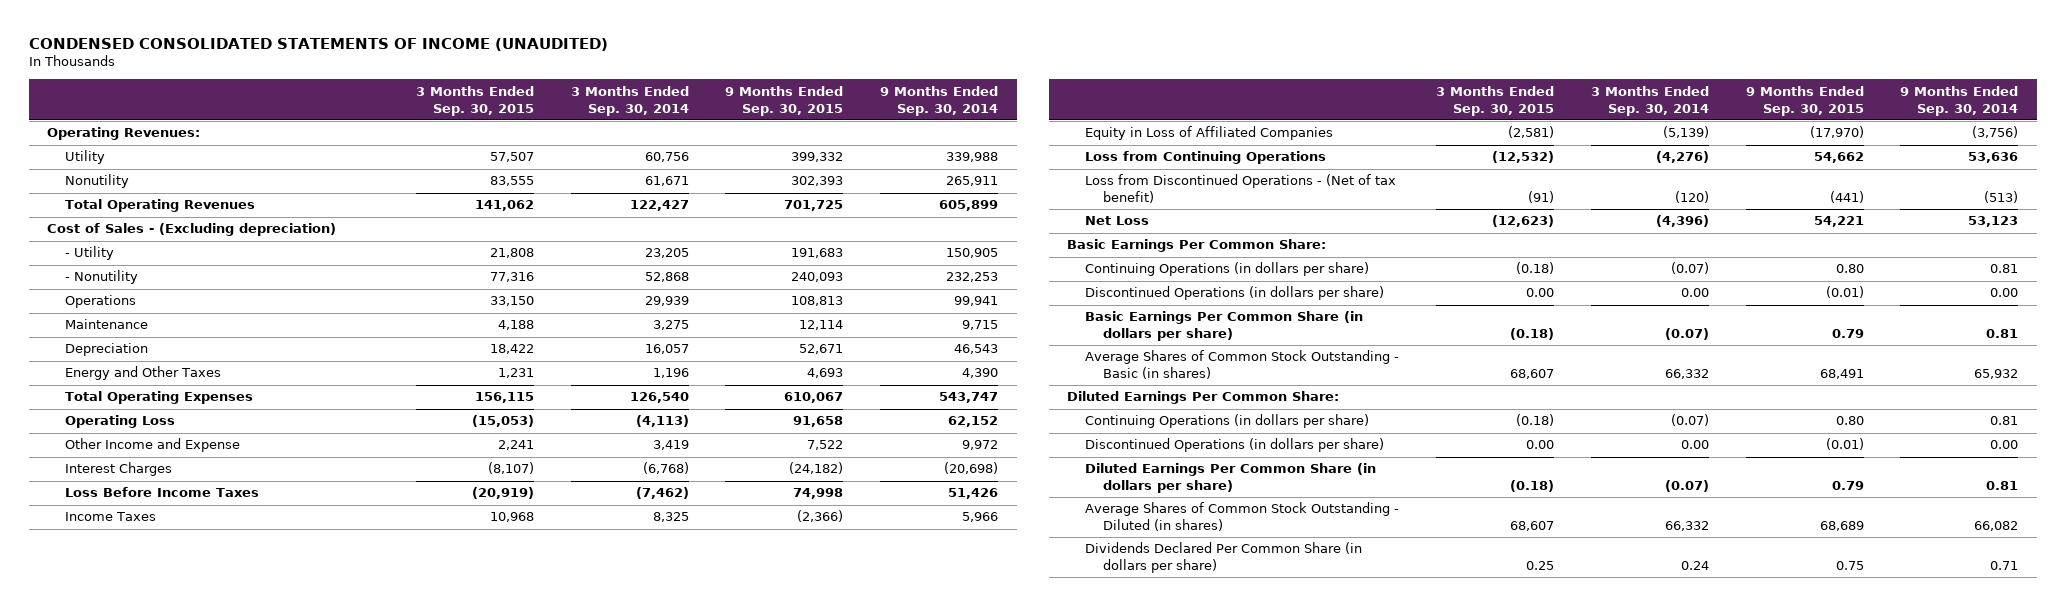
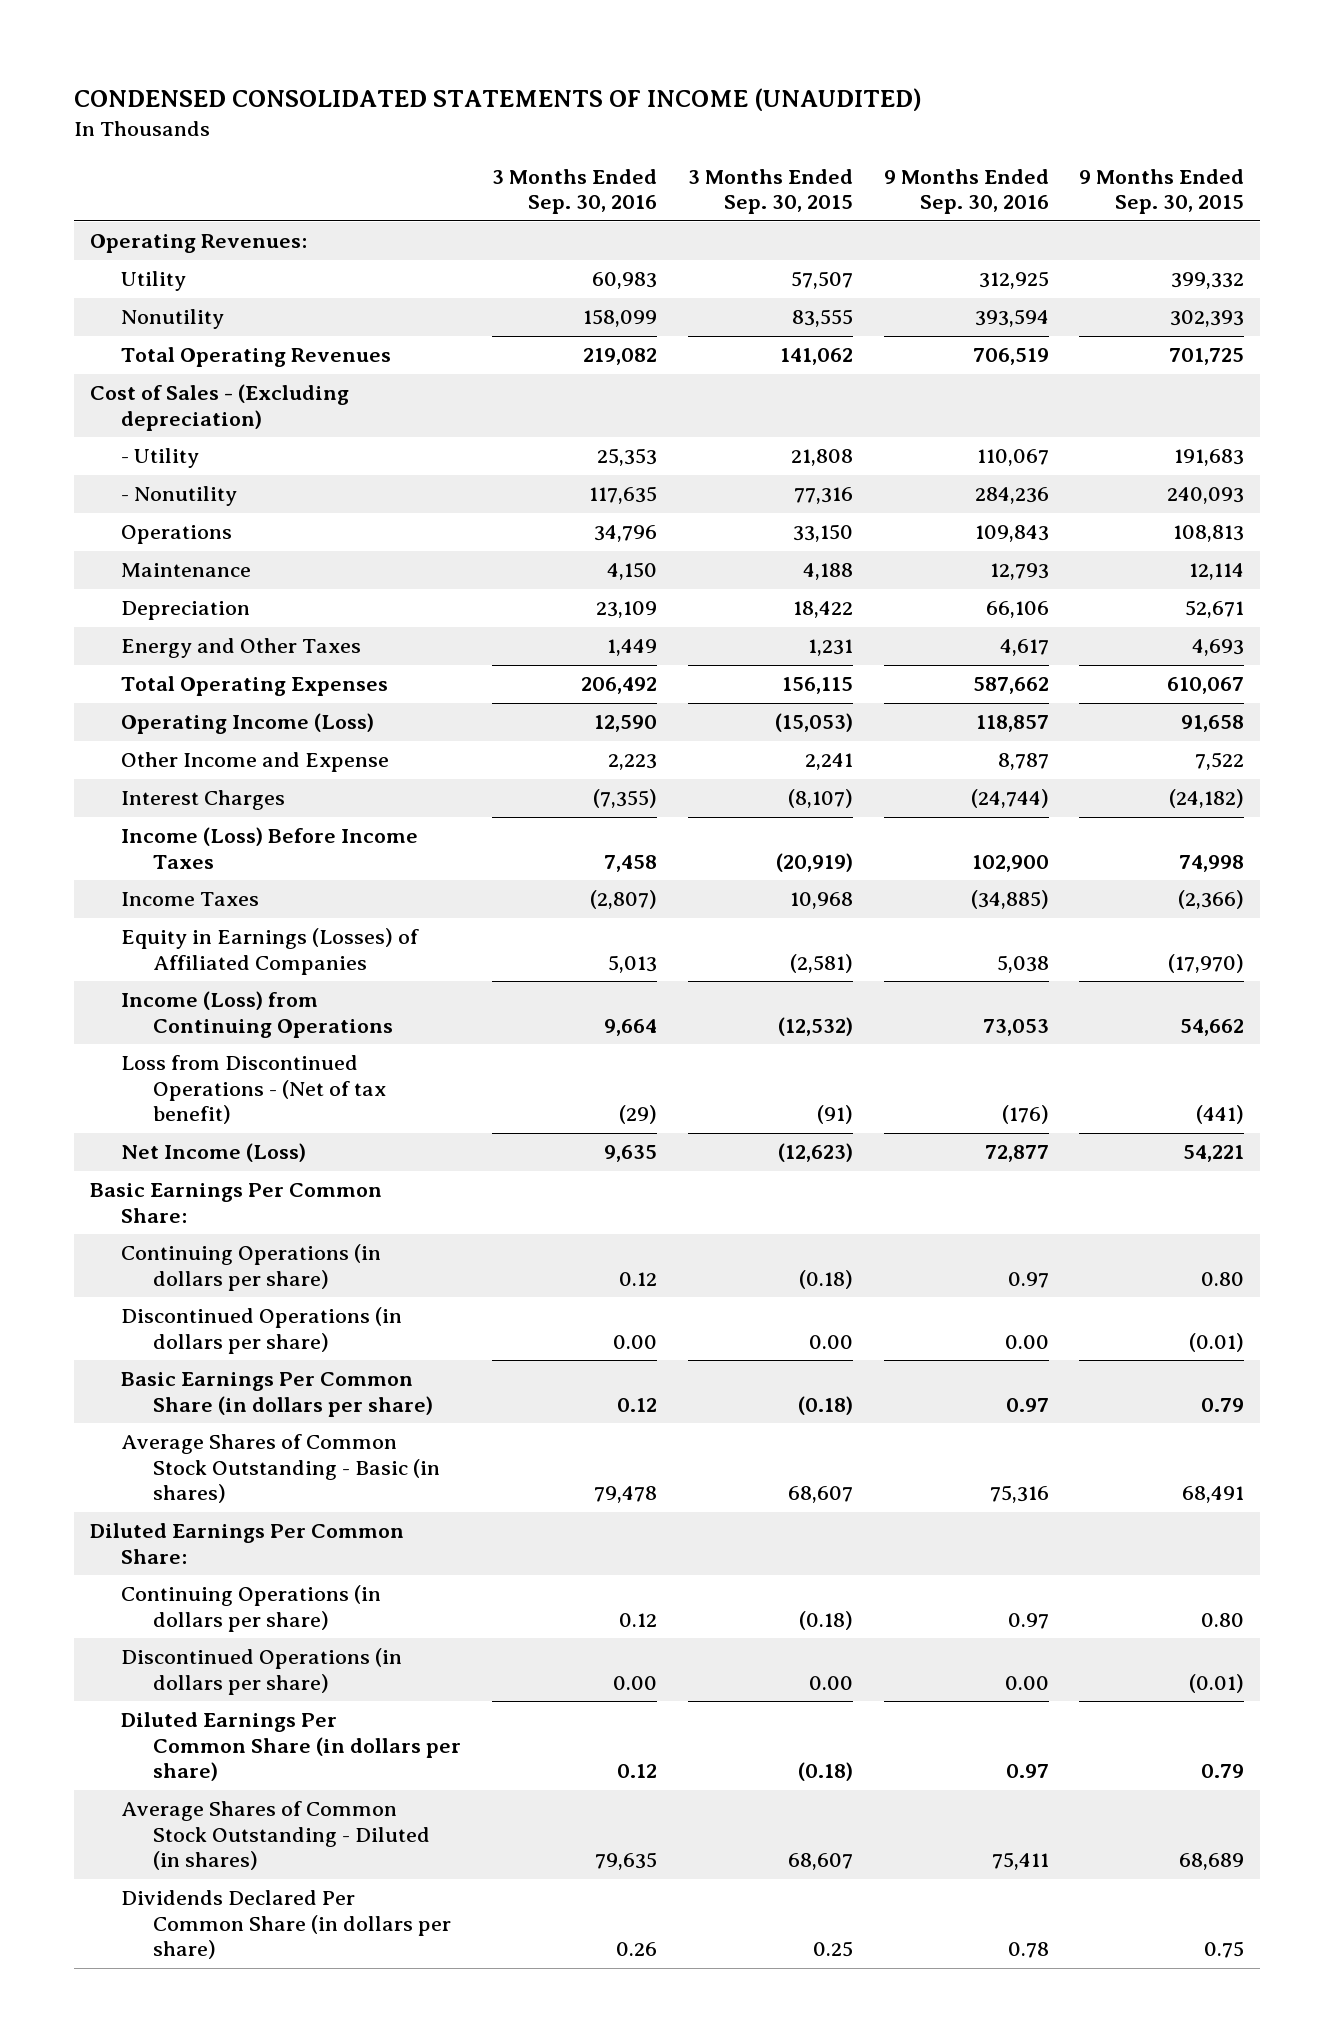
- | 3 Months Ended Sep. 30, 2015 | 3 Months Ended Sep. 30, 2014 | 9 Months Ended Sep. 30, 2015 | 9 Months Ended Sep. 30, 2014
+ | 3 Months Ended Sep. 30, 2016 | 3 Months Ended Sep. 30, 2015 | 9 Months Ended Sep. 30, 2016 | 9 Months Ended Sep. 30, 2015
- Operating Loss | (15,053) | (4,113) | 91,658 | 62,152
+ Operating Income (Loss) | 12,590 | (15,053) | 118,857 | 91,658
- Loss Before Income Taxes | (20,919) | (7,462) | 74,998 | 51,426
+ Income (Loss) Before Income Taxes | 7,458 | (20,919) | 102,900 | 74,998
- Equity in Loss of Affiliated Companies | (2,581) | (5,139) | (17,970) | (3,756)
- Loss from Continuing Operations | (12,532) | (4,276) | 54,662 | 53,636
+ Equity in Earnings (Losses) of Affiliated Companies | 5,013 | (2,581) | 5,038 | (17,970)
+ Income (Loss) from Continuing Operations | 9,664 | (12,532) | 73,053 | 54,662
- Net Loss | (12,623) | (4,396) | 54,221 | 53,123
+ Net Income (Loss) | 9,635 | (12,623) | 72,877 | 54,221

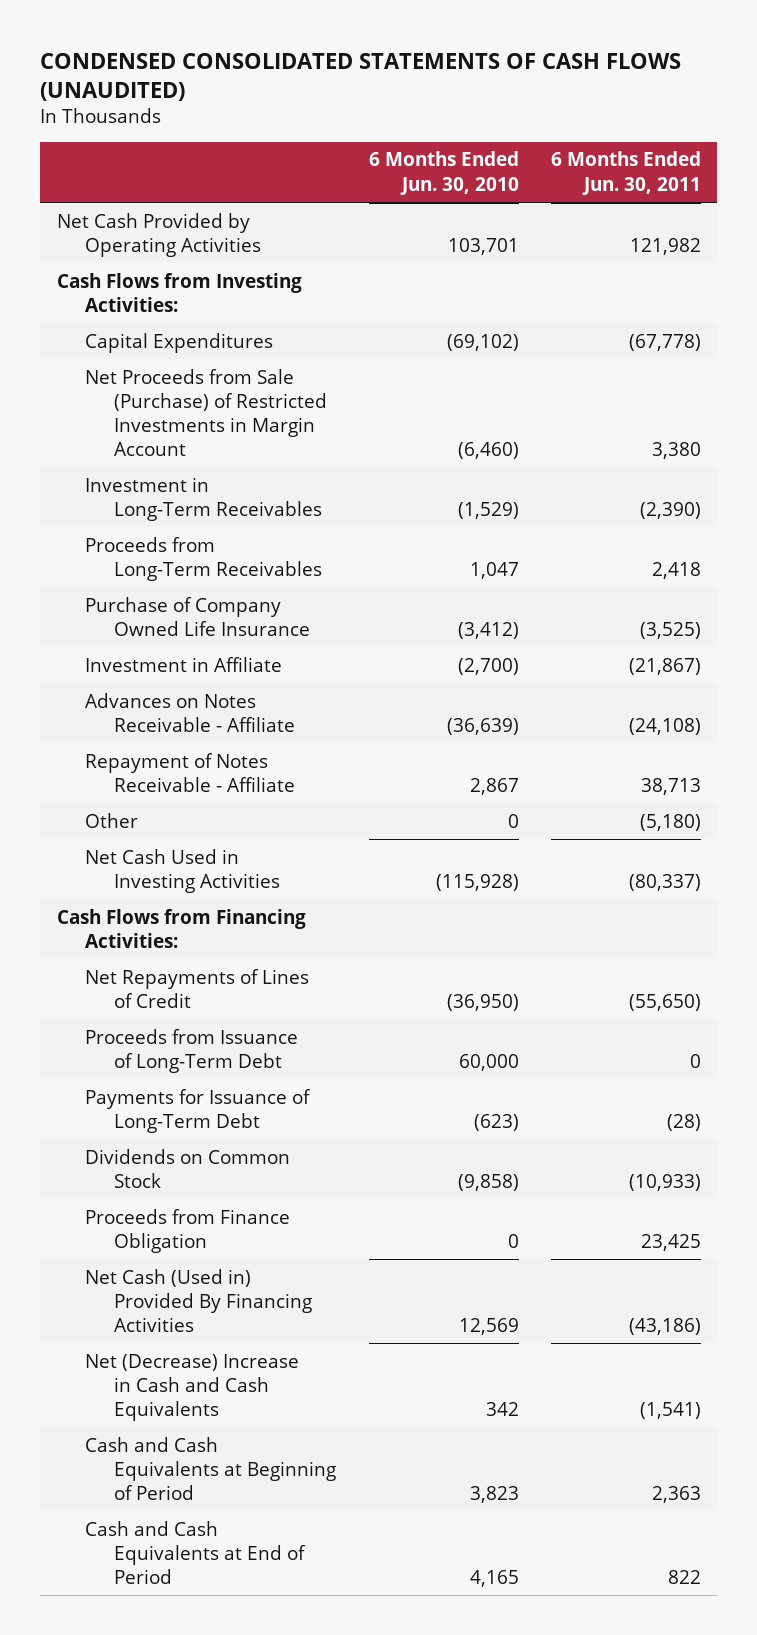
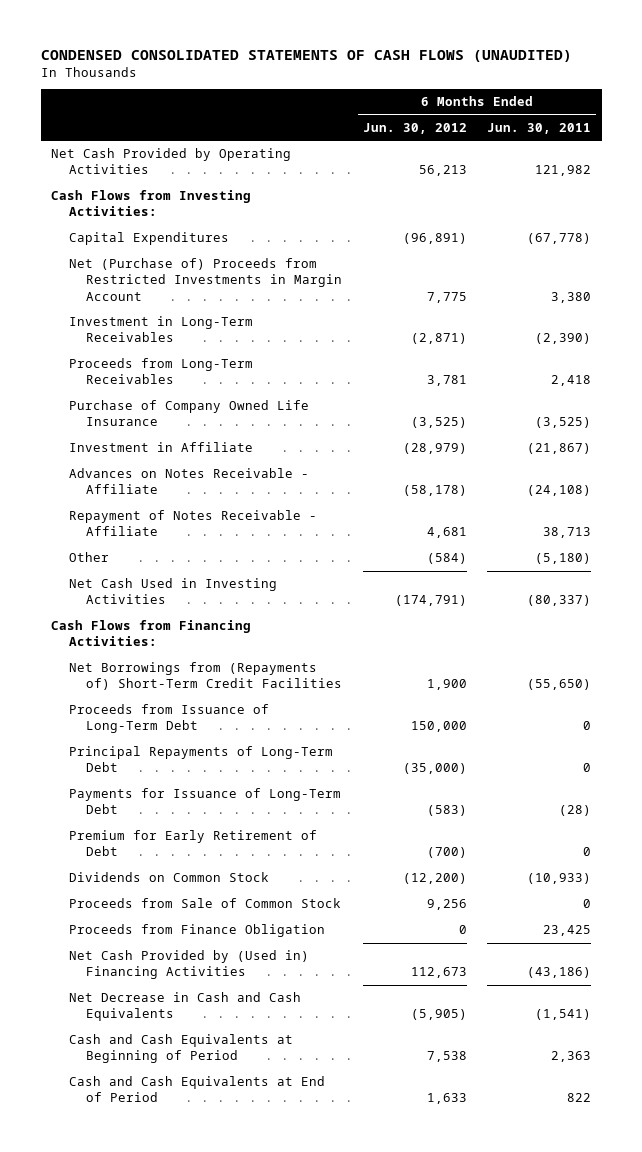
- | 6 Months Ended Jun. 30, 2010 | 6 Months Ended Jun. 30, 2011
+ | 6 Months Ended Jun. 30, 2012 | 6 Months Ended Jun. 30, 2011
- Net Proceeds from Sale (Purchase) of Restricted Investments in Margin Account | (6,460) | 3,380
+ Net (Purchase of) Proceeds from Restricted Investments in Margin Account | 7,775 | 3,380
- Net Repayments of Lines of Credit | (36,950) | (55,650)
+ Net Borrowings from (Repayments of) Short-Term Credit Facilities | 1,900 | (55,650)
+ Principal Repayments of Long-Term Debt | (35,000) | 0
+ Premium for Early Retirement of Debt | (700) | 0
+ Proceeds from Sale of Common Stock | 9,256 | 0
- Net Cash (Used in) Provided By Financing Activities | 12,569 | (43,186)
- Net (Decrease) Increase in Cash and Cash Equivalents | 342 | (1,541)
+ Net Cash Provided by (Used in) Financing Activities | 112,673 | (43,186)
+ Net Decrease in Cash and Cash Equivalents | (5,905) | (1,541)

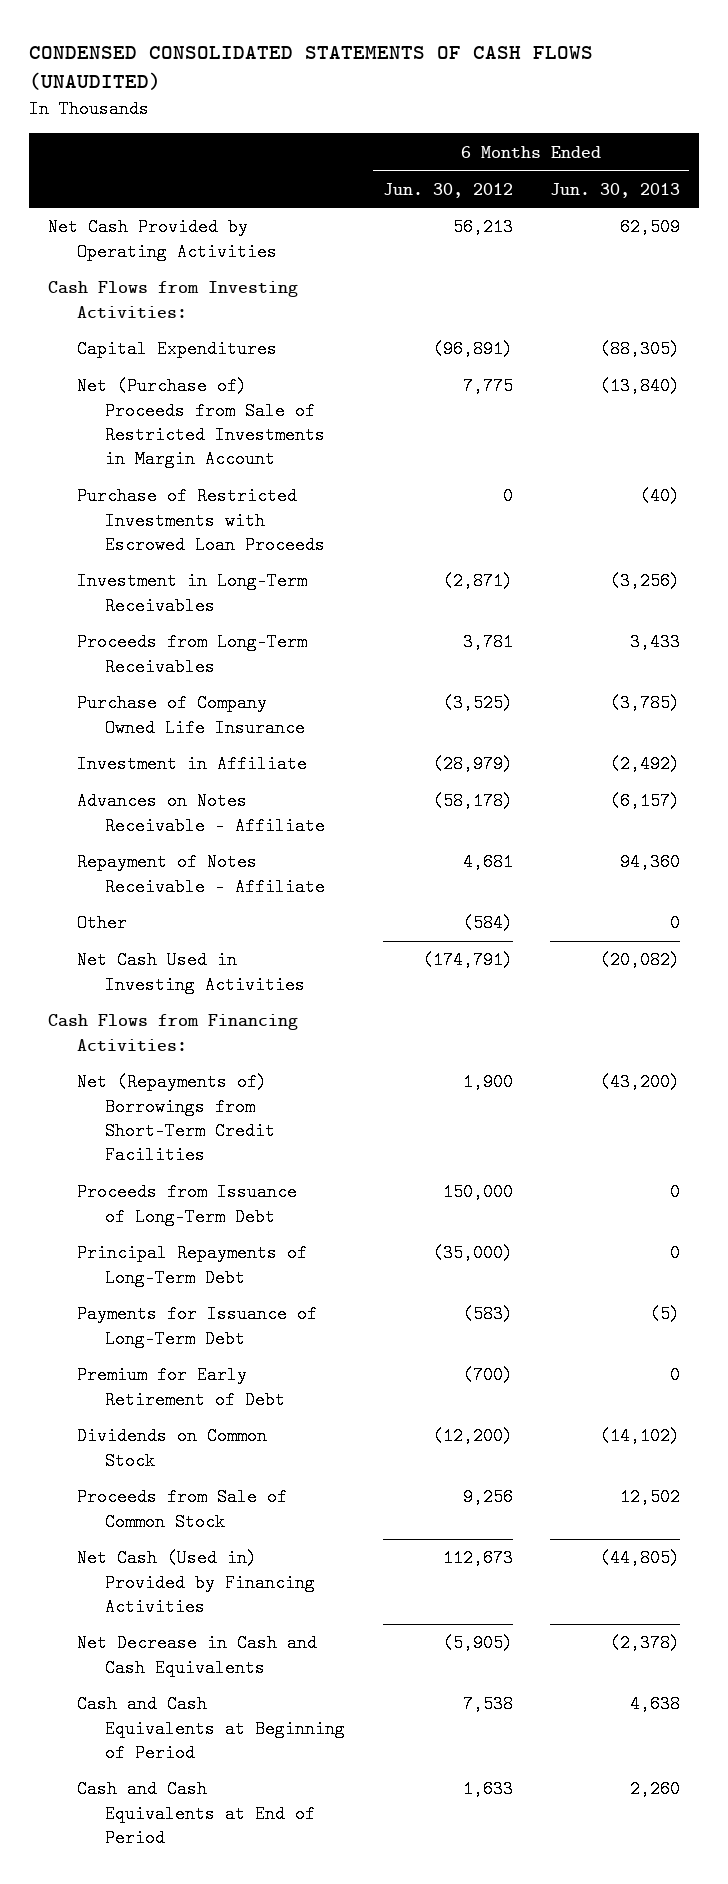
- | 6 Months Ended Jun. 30, 2012 | 6 Months Ended Jun. 30, 2011
+ | 6 Months Ended Jun. 30, 2012 | 6 Months Ended Jun. 30, 2013
- Net (Purchase of) Proceeds from Restricted Investments in Margin Account | 7,775 | 3,380
+ Net (Purchase of) Proceeds from Sale of Restricted Investments in Margin Account | 7,775 | (13,840)
+ Purchase of Restricted Investments with Escrowed Loan Proceeds | 0 | (40)
- Net Borrowings from (Repayments of) Short-Term Credit Facilities | 1,900 | (55,650)
+ Net (Repayments of) Borrowings from Short-Term Credit Facilities | 1,900 | (43,200)
- Proceeds from Finance Obligation | 0 | 23,425
- Net Cash Provided by (Used in) Financing Activities | 112,673 | (43,186)
+ Net Cash (Used in) Provided by Financing Activities | 112,673 | (44,805)

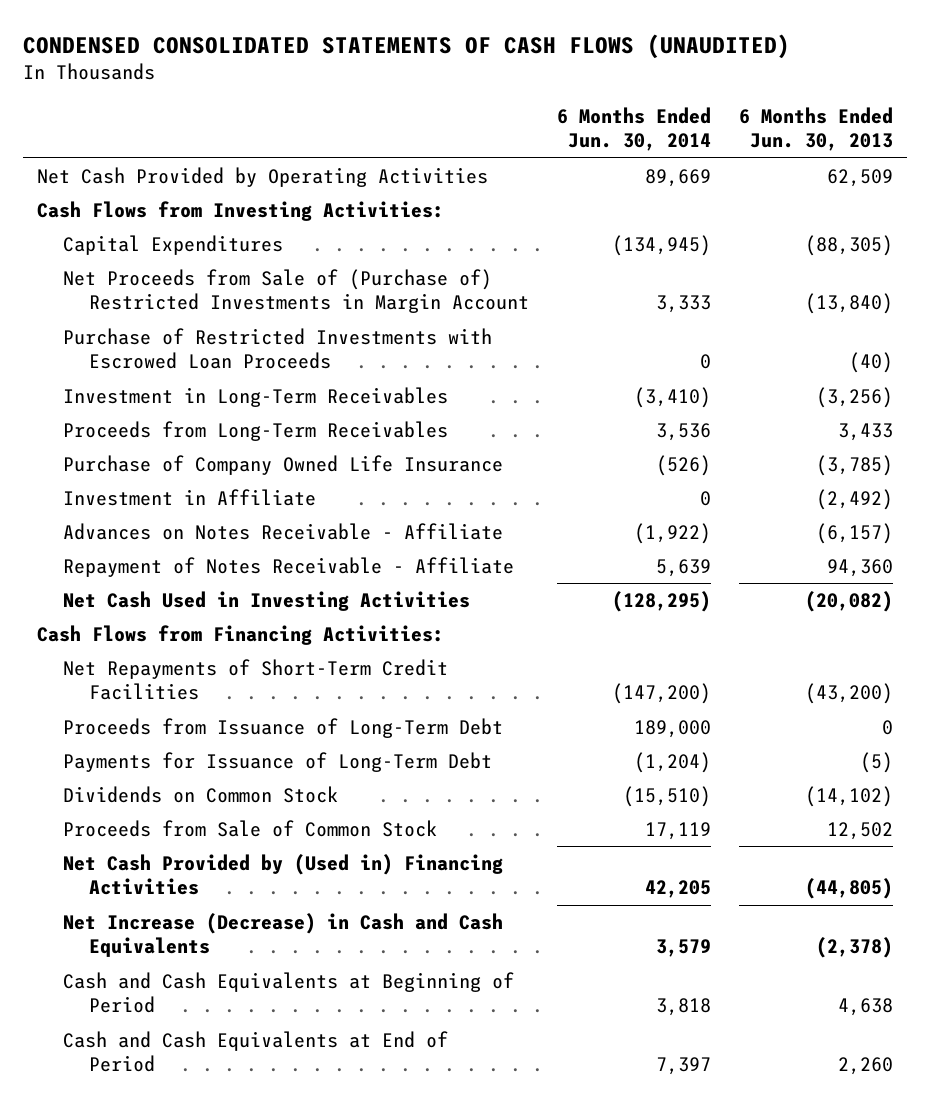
- | 6 Months Ended Jun. 30, 2012 | 6 Months Ended Jun. 30, 2013
+ | 6 Months Ended Jun. 30, 2014 | 6 Months Ended Jun. 30, 2013
- Net (Purchase of) Proceeds from Sale of Restricted Investments in Margin Account | 7,775 | (13,840)
+ Net Proceeds from Sale of (Purchase of) Restricted Investments in Margin Account | 3,333 | (13,840)
- Other | (584) | 0
- Net (Repayments of) Borrowings from Short-Term Credit Facilities | 1,900 | (43,200)
+ Net Repayments of Short-Term Credit Facilities | (147,200) | (43,200)
- Principal Repayments of Long-Term Debt | (35,000) | 0
- Premium for Early Retirement of Debt | (700) | 0
- Net Cash (Used in) Provided by Financing Activities | 112,673 | (44,805)
- Net Decrease in Cash and Cash Equivalents | (5,905) | (2,378)
+ Net Cash Provided by (Used in) Financing Activities | 42,205 | (44,805)
+ Net Increase (Decrease) in Cash and Cash Equivalents | 3,579 | (2,378)

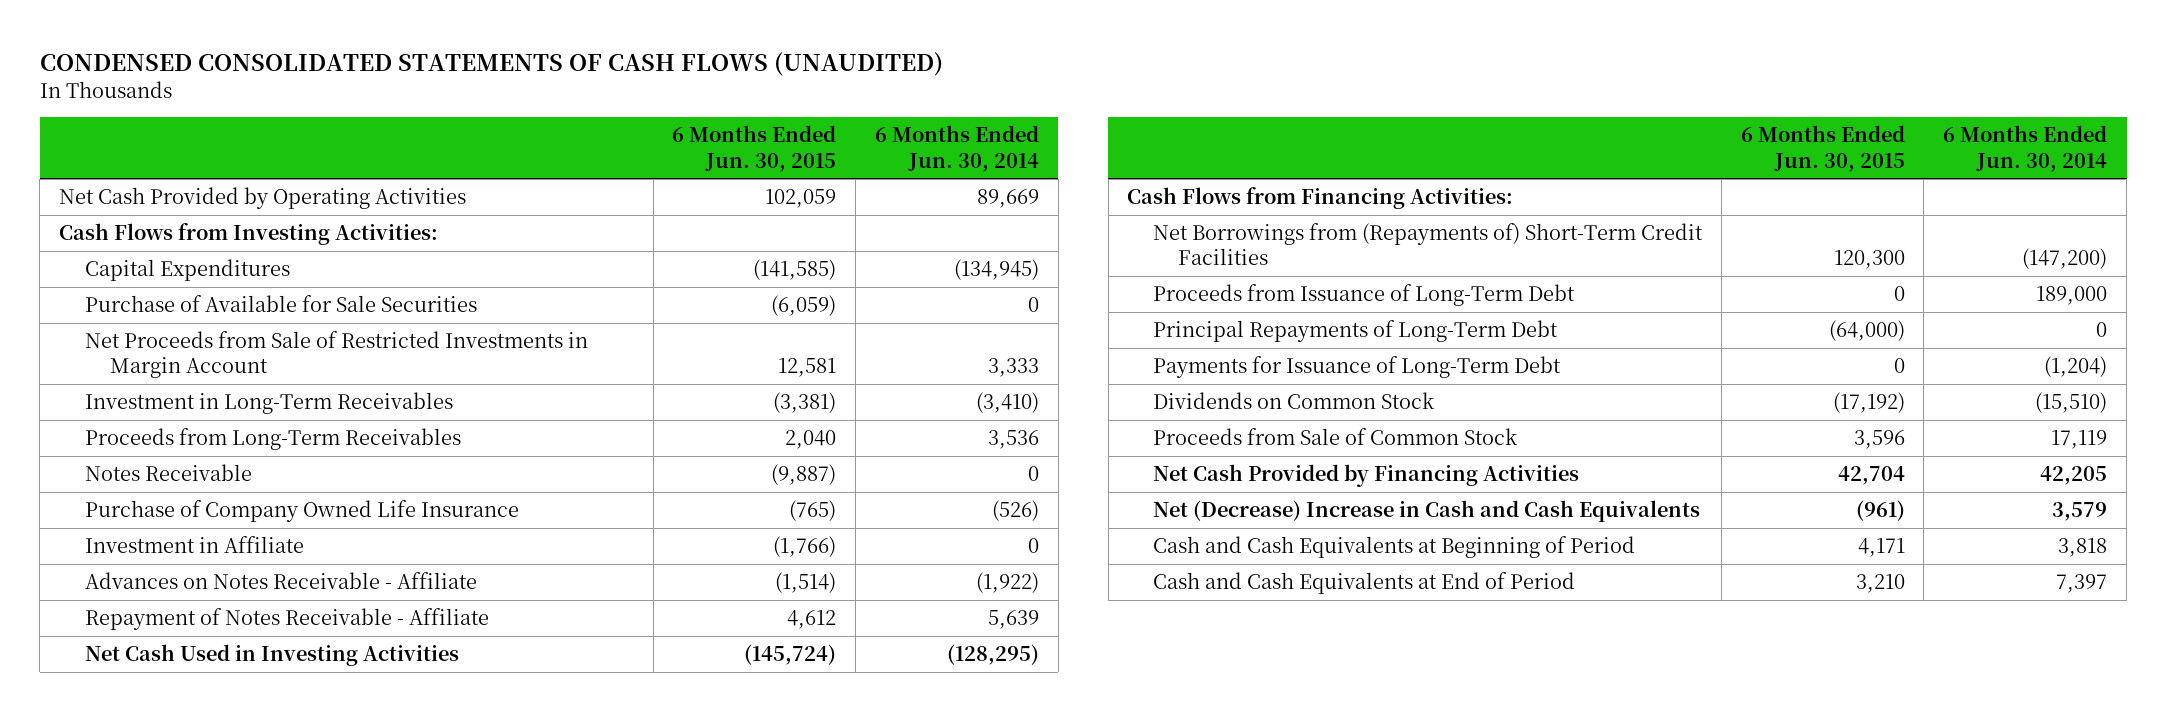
- | 6 Months Ended Jun. 30, 2014 | 6 Months Ended Jun. 30, 2013
+ | 6 Months Ended Jun. 30, 2015 | 6 Months Ended Jun. 30, 2014
- Net Proceeds from Sale of (Purchase of) Restricted Investments in Margin Account | 3,333 | (13,840)
- Purchase of Restricted Investments with Escrowed Loan Proceeds | 0 | (40)
+ Purchase of Available for Sale Securities | (6,059) | 0
+ Net Proceeds from Sale of Restricted Investments in Margin Account | 12,581 | 3,333
+ Notes Receivable | (9,887) | 0
- Net Repayments of Short-Term Credit Facilities | (147,200) | (43,200)
+ Net Borrowings from (Repayments of) Short-Term Credit Facilities | 120,300 | (147,200)
+ Principal Repayments of Long-Term Debt | (64,000) | 0
- Net Cash Provided by (Used in) Financing Activities | 42,205 | (44,805)
- Net Increase (Decrease) in Cash and Cash Equivalents | 3,579 | (2,378)
+ Net Cash Provided by Financing Activities | 42,704 | 42,205
+ Net (Decrease) Increase in Cash and Cash Equivalents | (961) | 3,579

